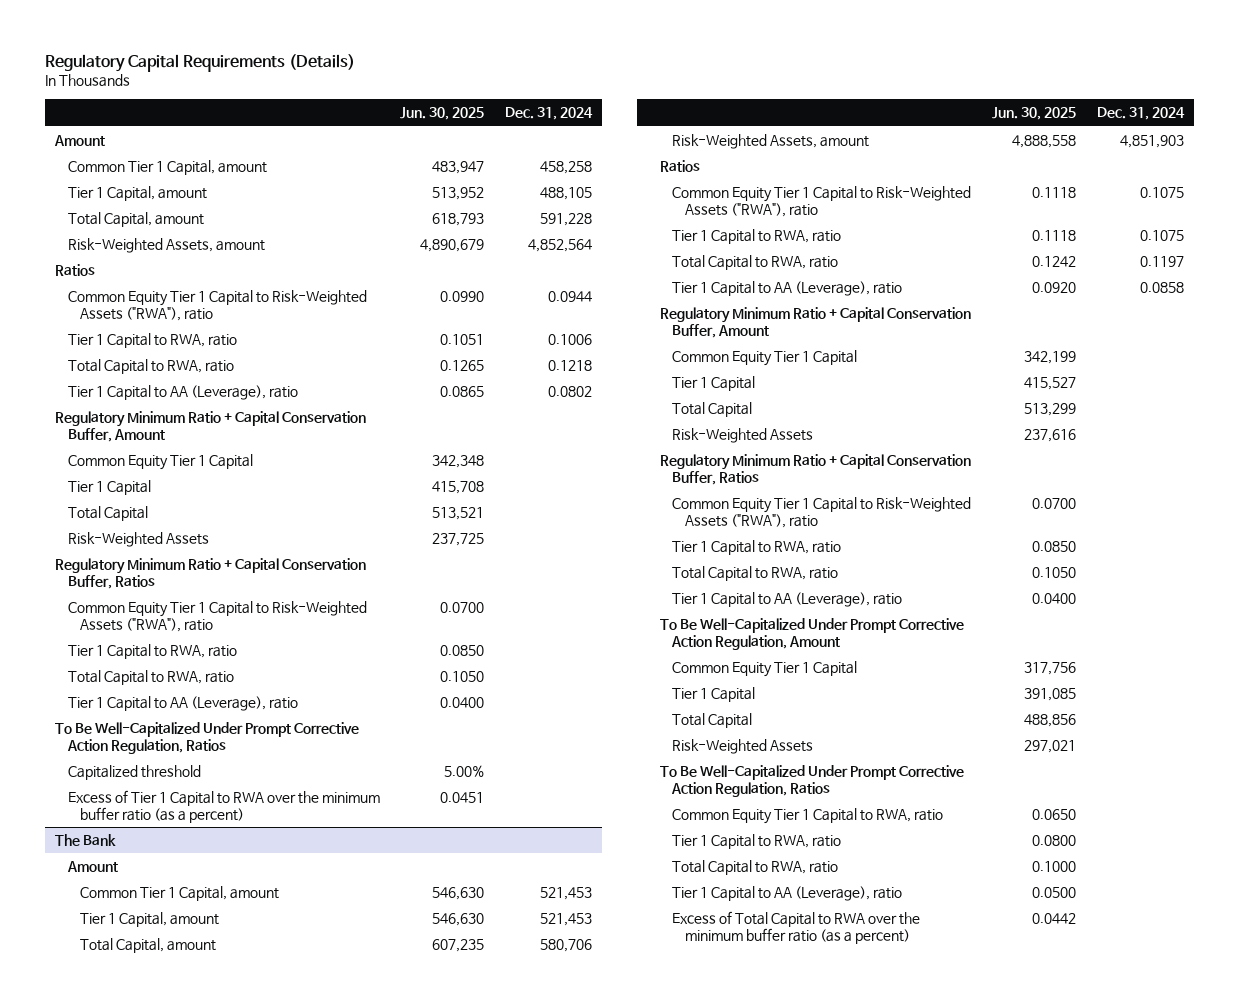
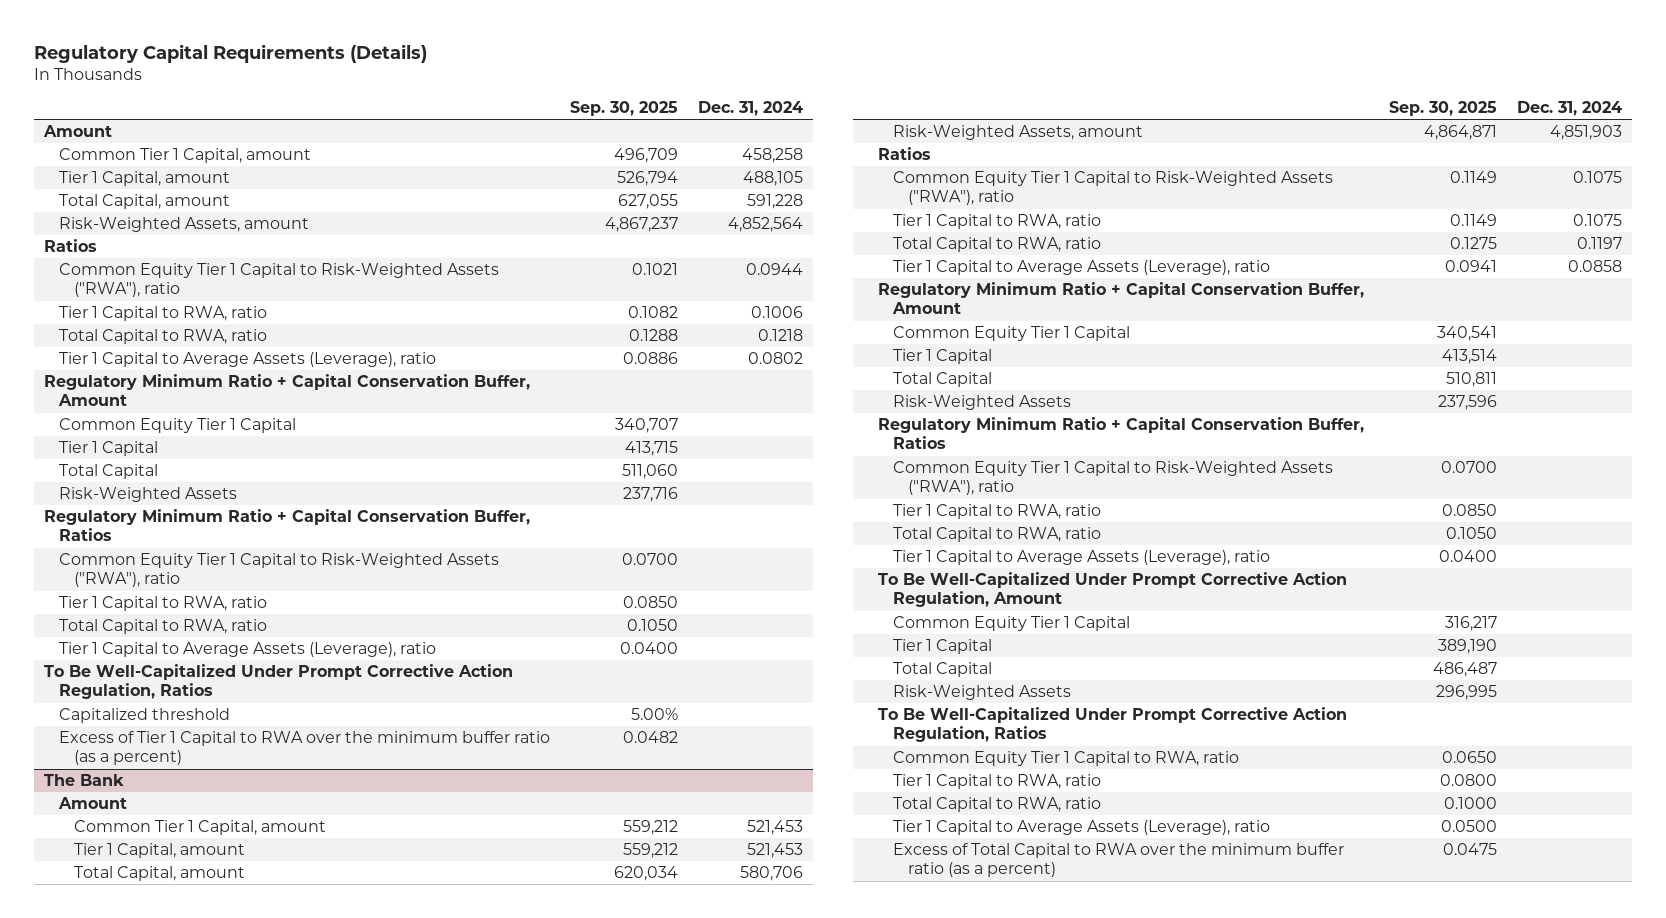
- | Jun. 30, 2025 | Dec. 31, 2024
+ | Sep. 30, 2025 | Dec. 31, 2024
- Tier 1 Capital to AA (Leverage), ratio | 0.0865 | 0.0802
+ Tier 1 Capital to Average Assets (Leverage), ratio | 0.0886 | 0.0802
- Tier 1 Capital to AA (Leverage), ratio | 0.0400 |
+ Tier 1 Capital to Average Assets (Leverage), ratio | 0.0400 |
@ The Bank
- Tier 1 Capital to AA (Leverage), ratio | 0.0920 | 0.0858
+ Tier 1 Capital to Average Assets (Leverage), ratio | 0.0941 | 0.0858
- Tier 1 Capital to AA (Leverage), ratio | 0.0400 |
+ Tier 1 Capital to Average Assets (Leverage), ratio | 0.0400 |
- Tier 1 Capital to AA (Leverage), ratio | 0.0500 |
+ Tier 1 Capital to Average Assets (Leverage), ratio | 0.0500 |

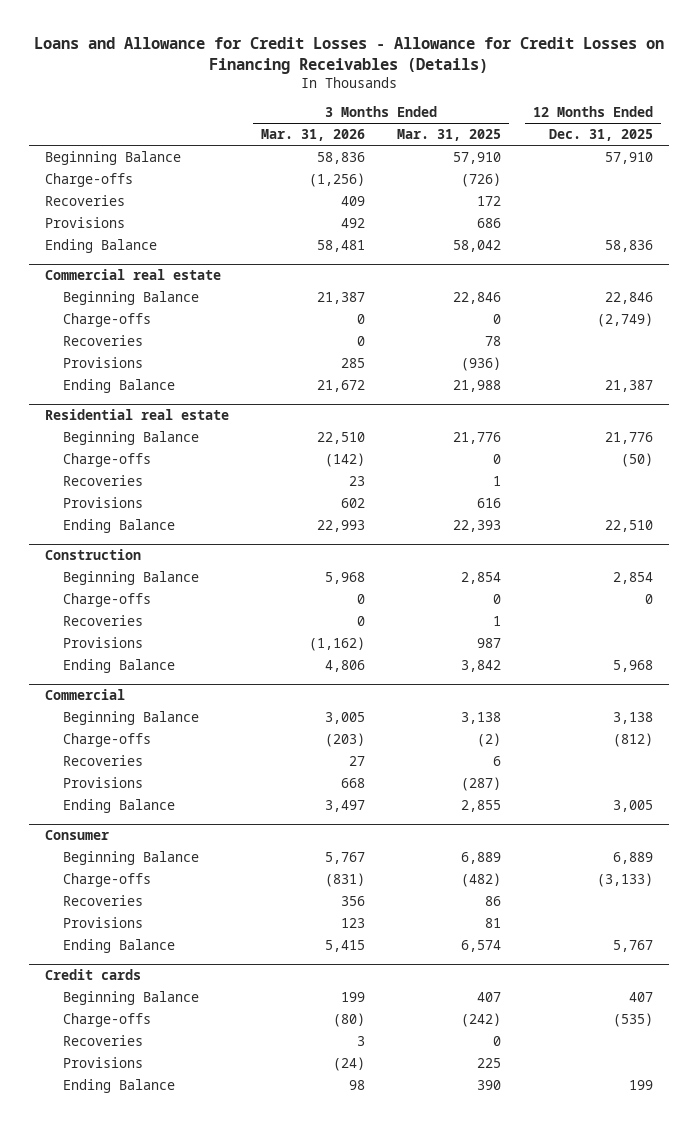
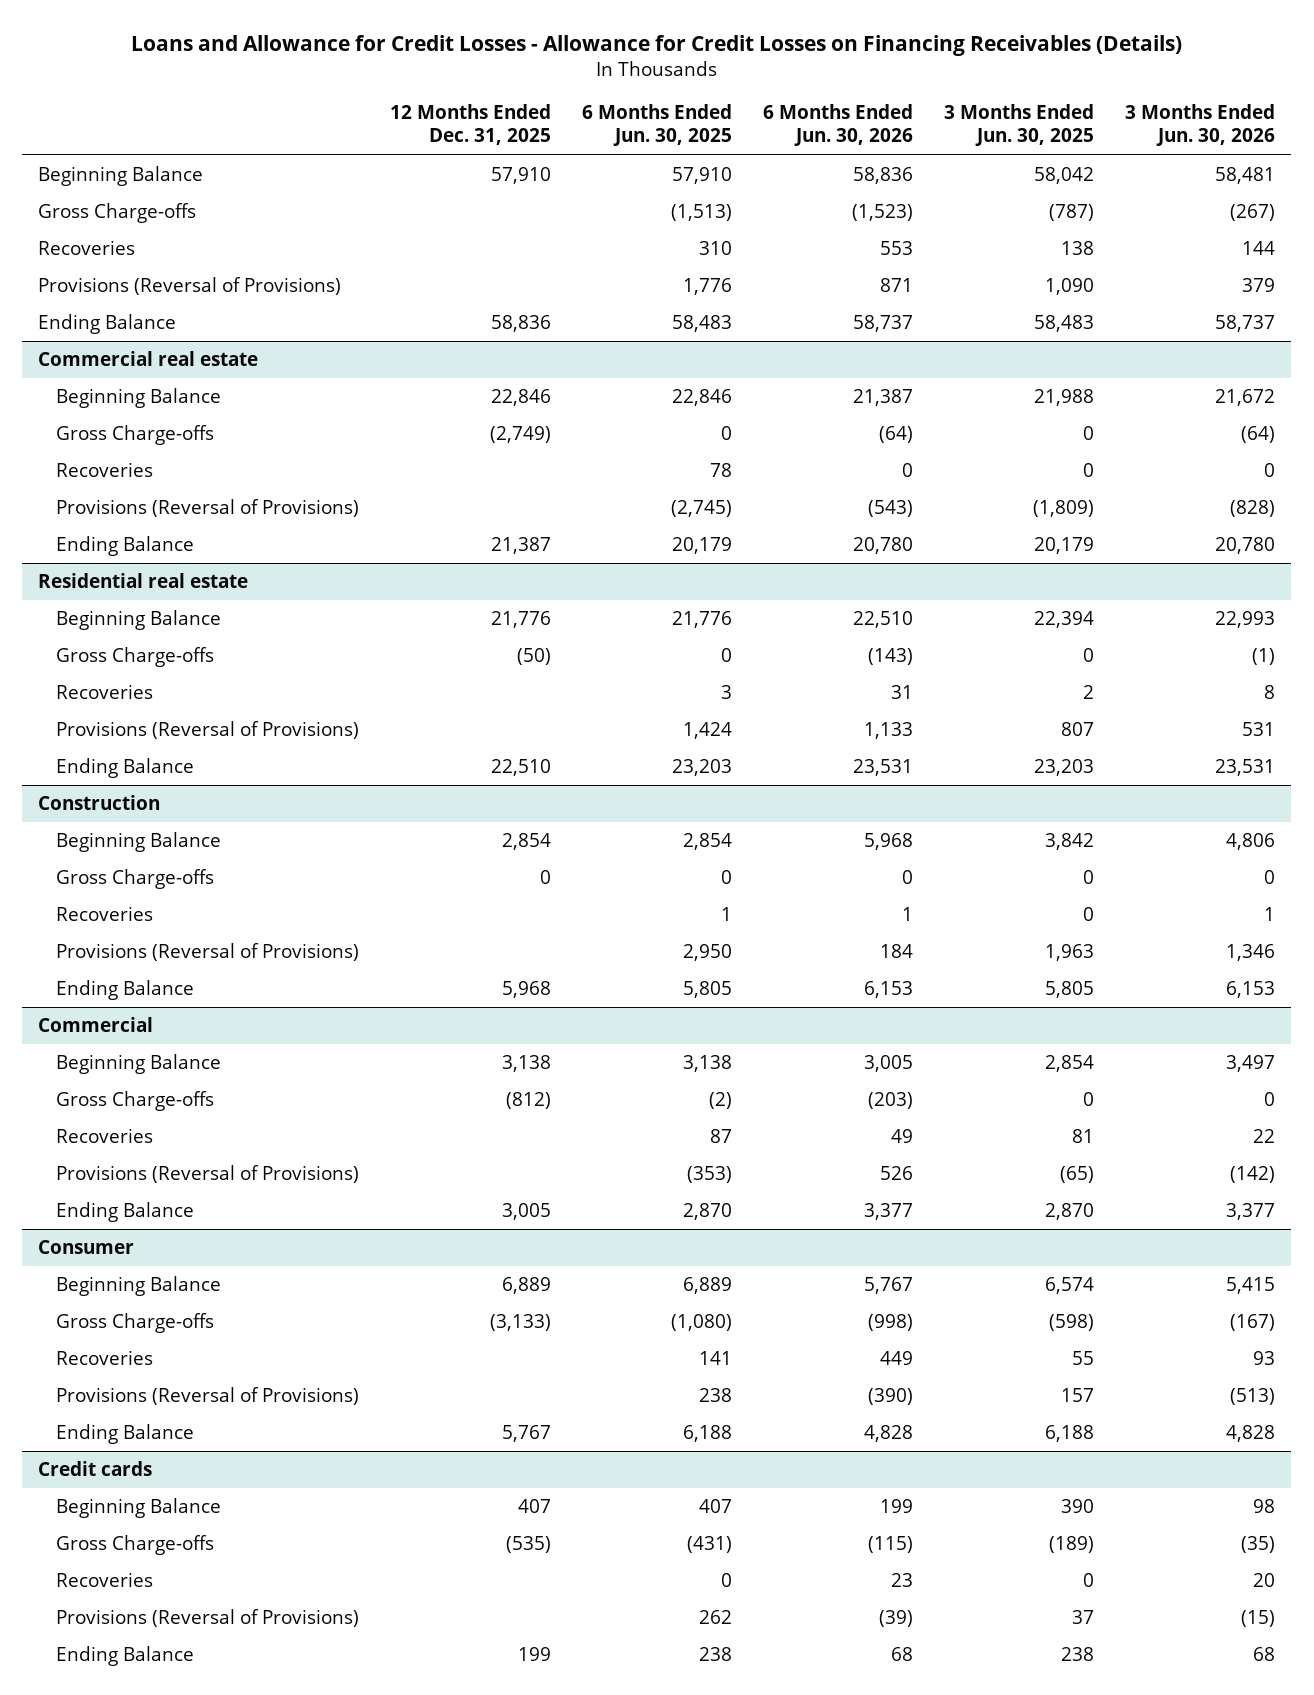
- | 3 Months Ended Mar. 31, 2026 | 3 Months Ended Mar. 31, 2025 | 12 Months Ended Dec. 31, 2025
+ | 12 Months Ended Dec. 31, 2025 | 6 Months Ended Jun. 30, 2025 | 6 Months Ended Jun. 30, 2026 | 3 Months Ended Jun. 30, 2025 | 3 Months Ended Jun. 30, 2026
- Charge-offs | (1,256) | (726) |
+ Gross Charge-offs | | (1,513) | (1,523) | (787) | (267)
- Provisions | 492 | 686 |
+ Provisions (Reversal of Provisions) | | 1,776 | 871 | 1,090 | 379
@ Commercial real estate
- Charge-offs | 0 | 0 | (2,749)
+ Gross Charge-offs | (2,749) | 0 | (64) | 0 | (64)
- Provisions | 285 | (936) |
+ Provisions (Reversal of Provisions) | | (2,745) | (543) | (1,809) | (828)
@ Residential real estate
- Charge-offs | (142) | 0 | (50)
+ Gross Charge-offs | (50) | 0 | (143) | 0 | (1)
- Provisions | 602 | 616 |
+ Provisions (Reversal of Provisions) | | 1,424 | 1,133 | 807 | 531
@ Construction
- Charge-offs | 0 | 0 | 0
+ Gross Charge-offs | 0 | 0 | 0 | 0 | 0
- Provisions | (1,162) | 987 |
+ Provisions (Reversal of Provisions) | | 2,950 | 184 | 1,963 | 1,346
@ Commercial
- Charge-offs | (203) | (2) | (812)
+ Gross Charge-offs | (812) | (2) | (203) | 0 | 0
- Provisions | 668 | (287) |
+ Provisions (Reversal of Provisions) | | (353) | 526 | (65) | (142)
@ Consumer
- Charge-offs | (831) | (482) | (3,133)
+ Gross Charge-offs | (3,133) | (1,080) | (998) | (598) | (167)
- Provisions | 123 | 81 |
+ Provisions (Reversal of Provisions) | | 238 | (390) | 157 | (513)
@ Credit cards
- Charge-offs | (80) | (242) | (535)
+ Gross Charge-offs | (535) | (431) | (115) | (189) | (35)
- Provisions | (24) | 225 |
+ Provisions (Reversal of Provisions) | | 262 | (39) | 37 | (15)

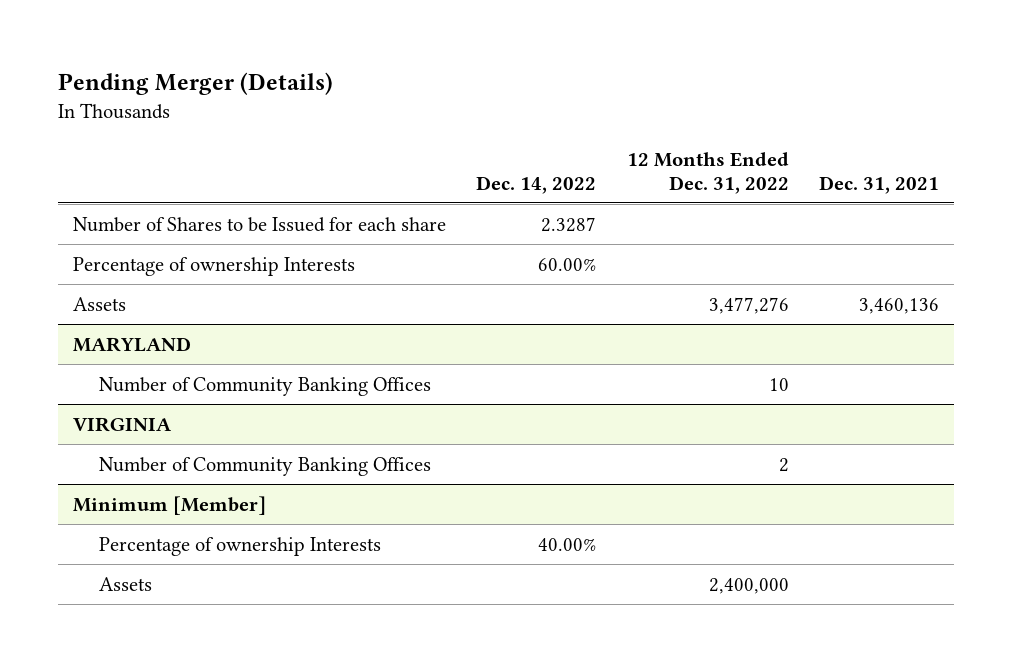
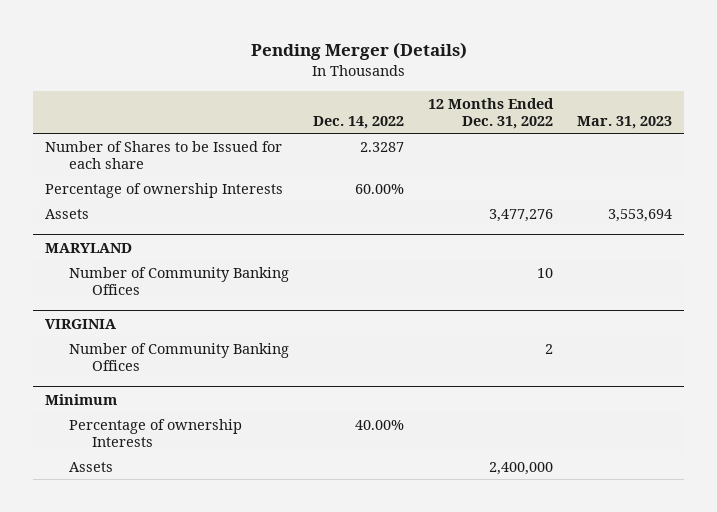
- | Dec. 14, 2022 | 12 Months Ended Dec. 31, 2022 | Dec. 31, 2021
+ | Dec. 14, 2022 | 12 Months Ended Dec. 31, 2022 | Mar. 31, 2023
- Minimum [Member]
+ Minimum

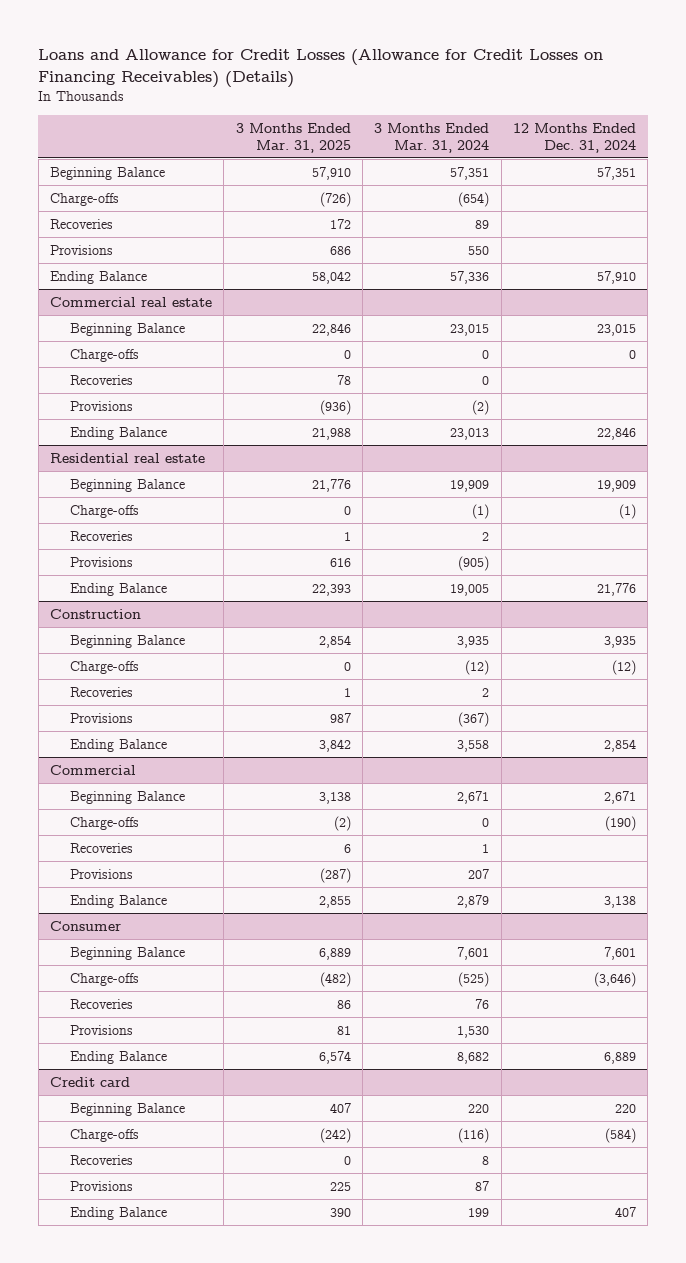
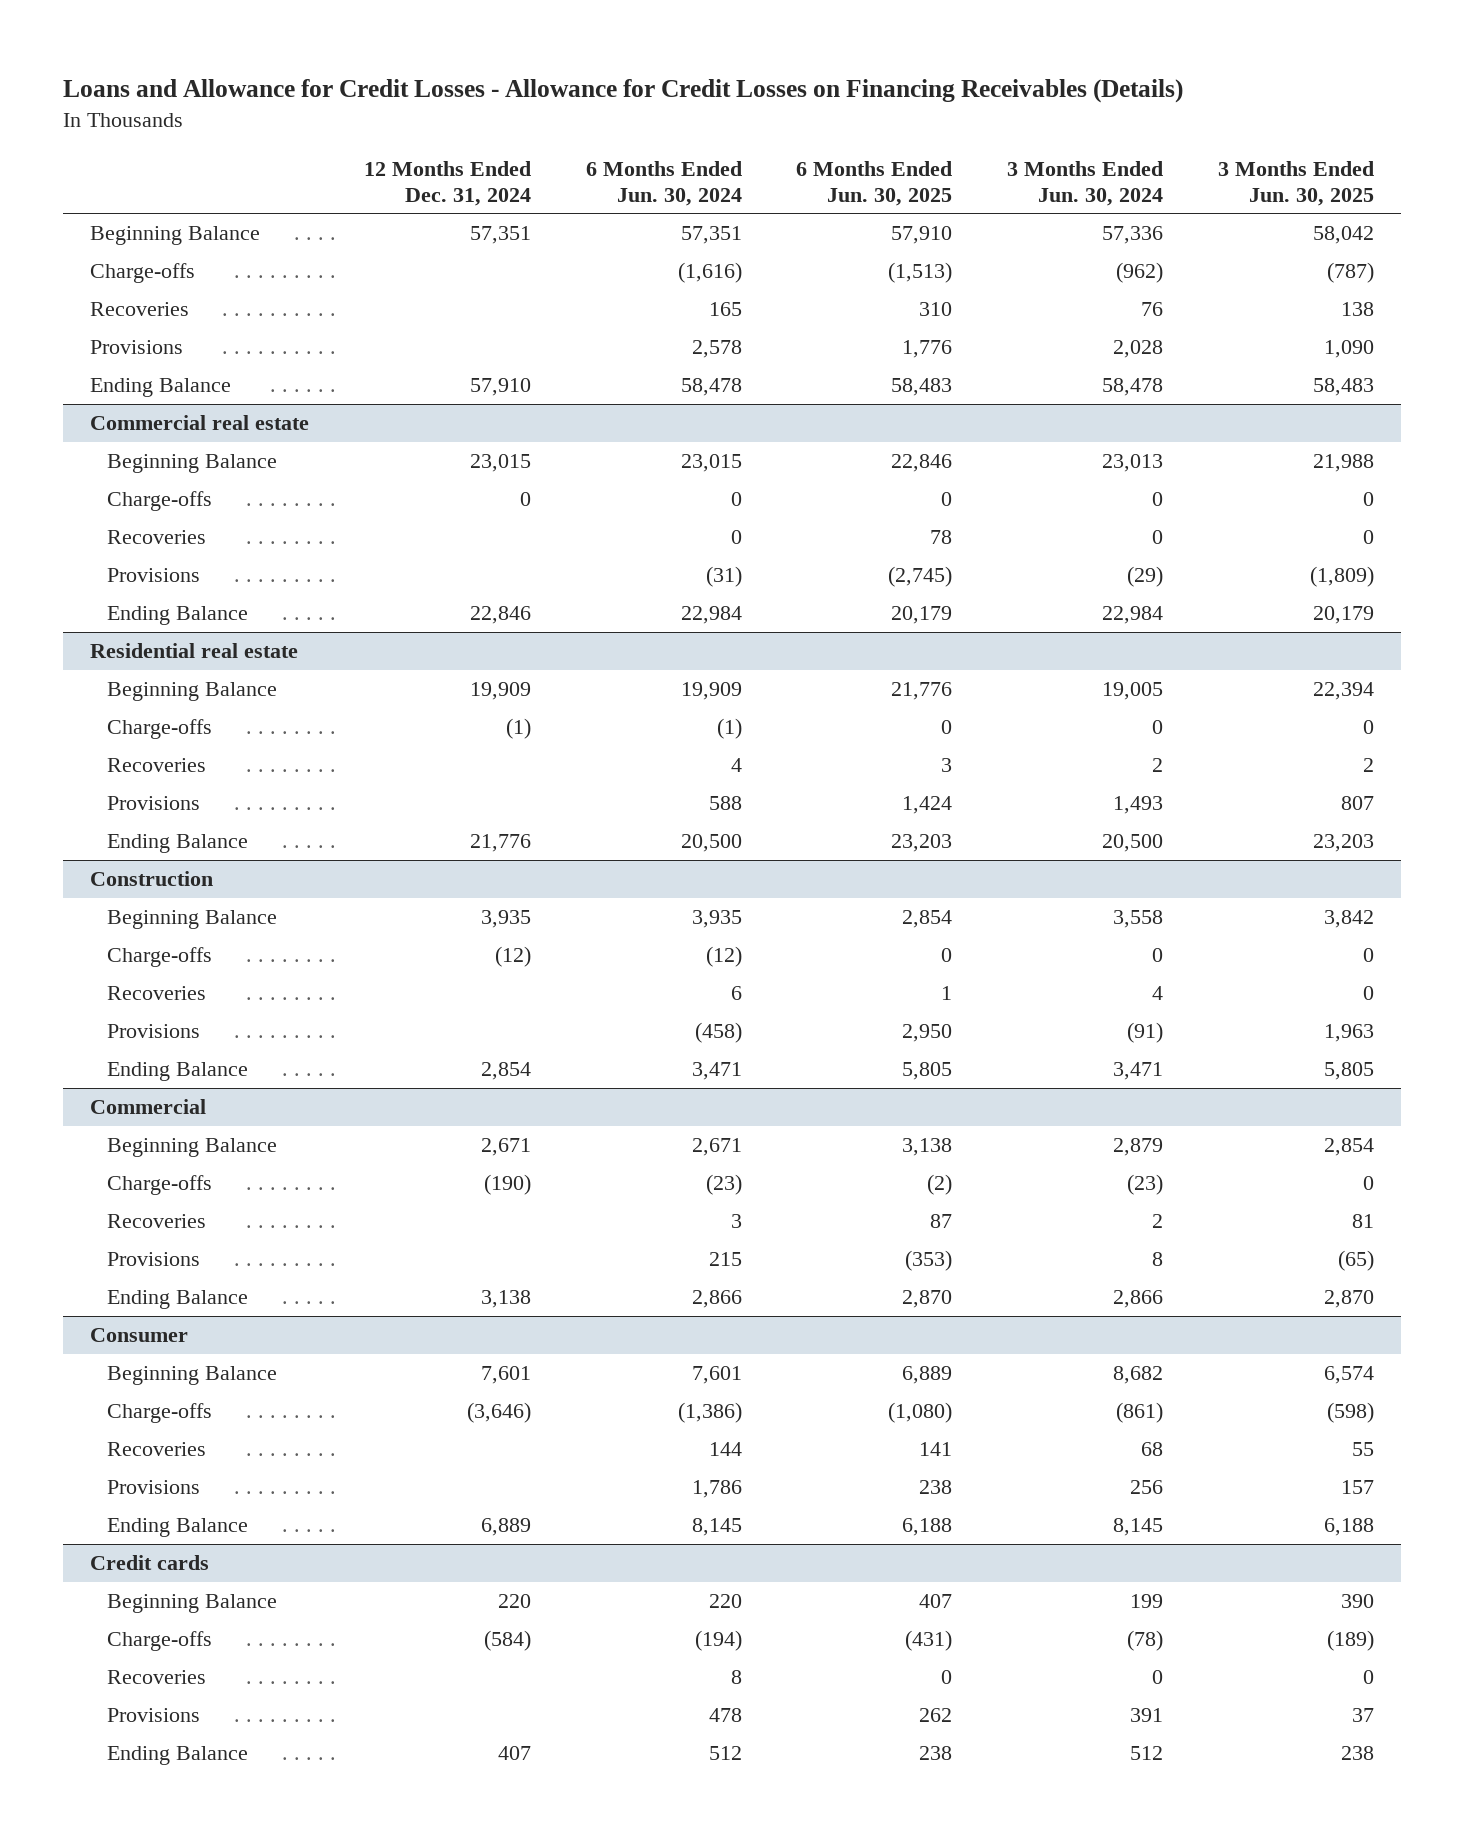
- Loans and Allowance for Credit Losses (Allowance for Credit Losses on Financing Receivables) (Details)
+ Loans and Allowance for Credit Losses - Allowance for Credit Losses on Financing Receivables (Details)
- | 3 Months Ended Mar. 31, 2025 | 3 Months Ended Mar. 31, 2024 | 12 Months Ended Dec. 31, 2024
+ | 12 Months Ended Dec. 31, 2024 | 6 Months Ended Jun. 30, 2024 | 6 Months Ended Jun. 30, 2025 | 3 Months Ended Jun. 30, 2024 | 3 Months Ended Jun. 30, 2025
- Credit card
+ Credit cards

